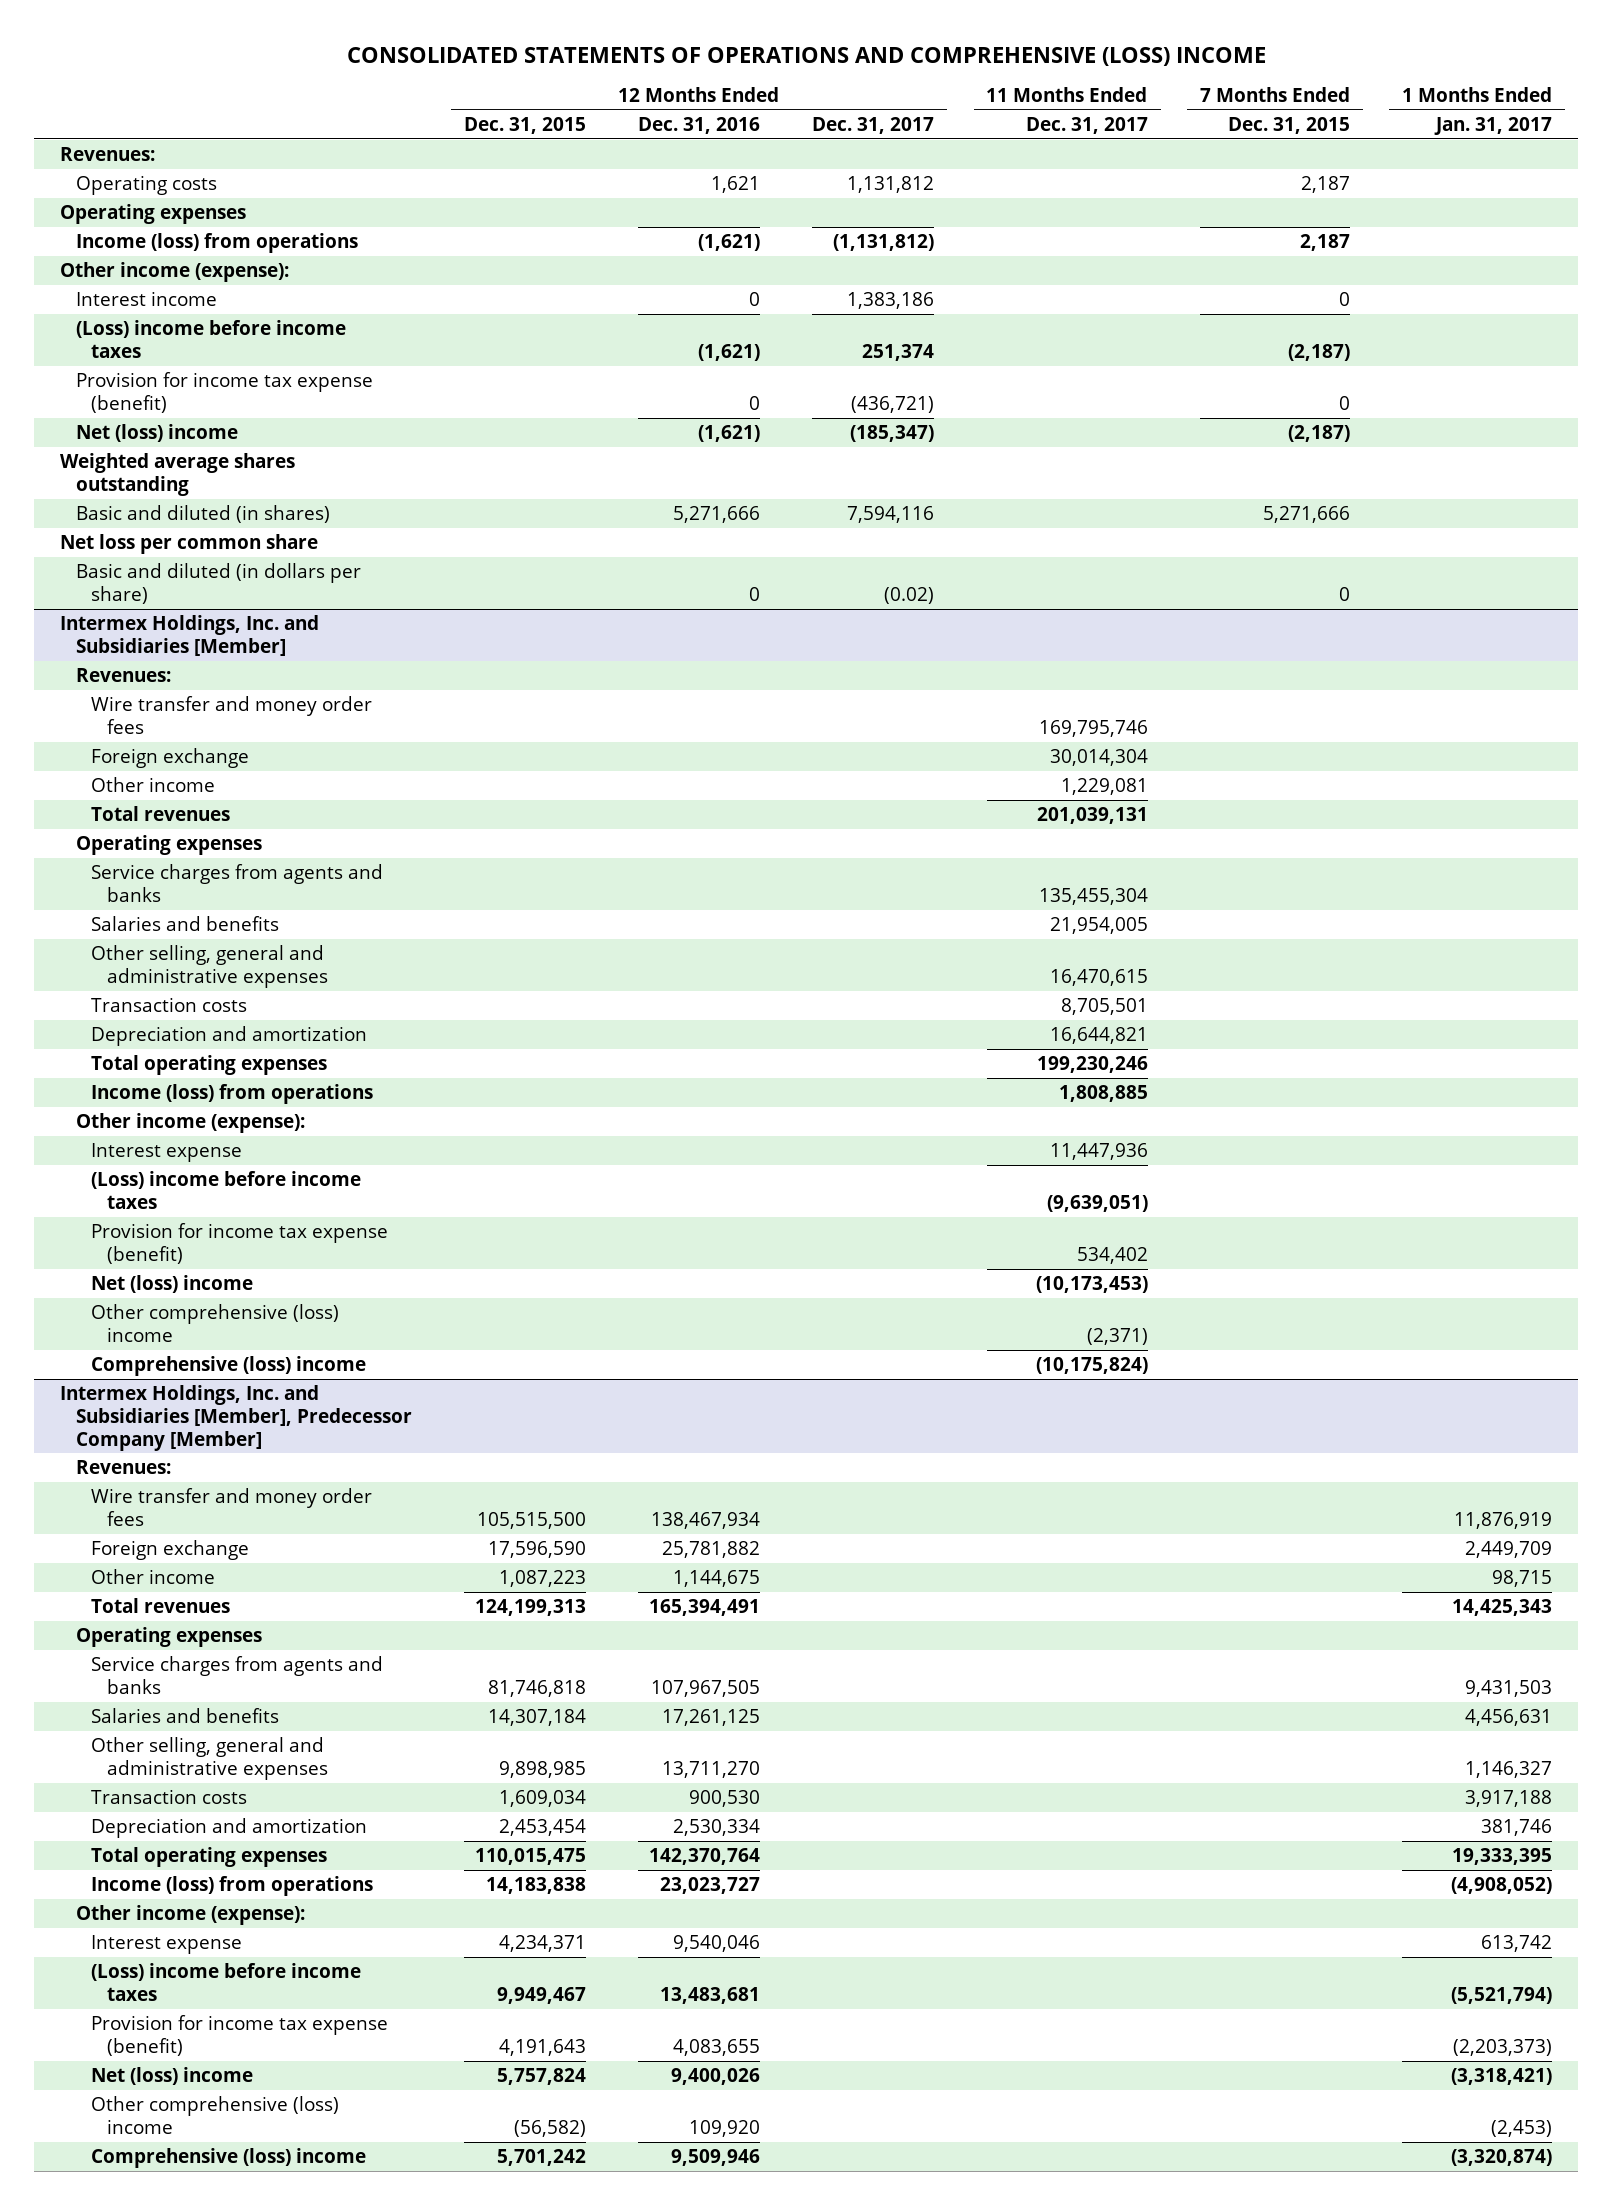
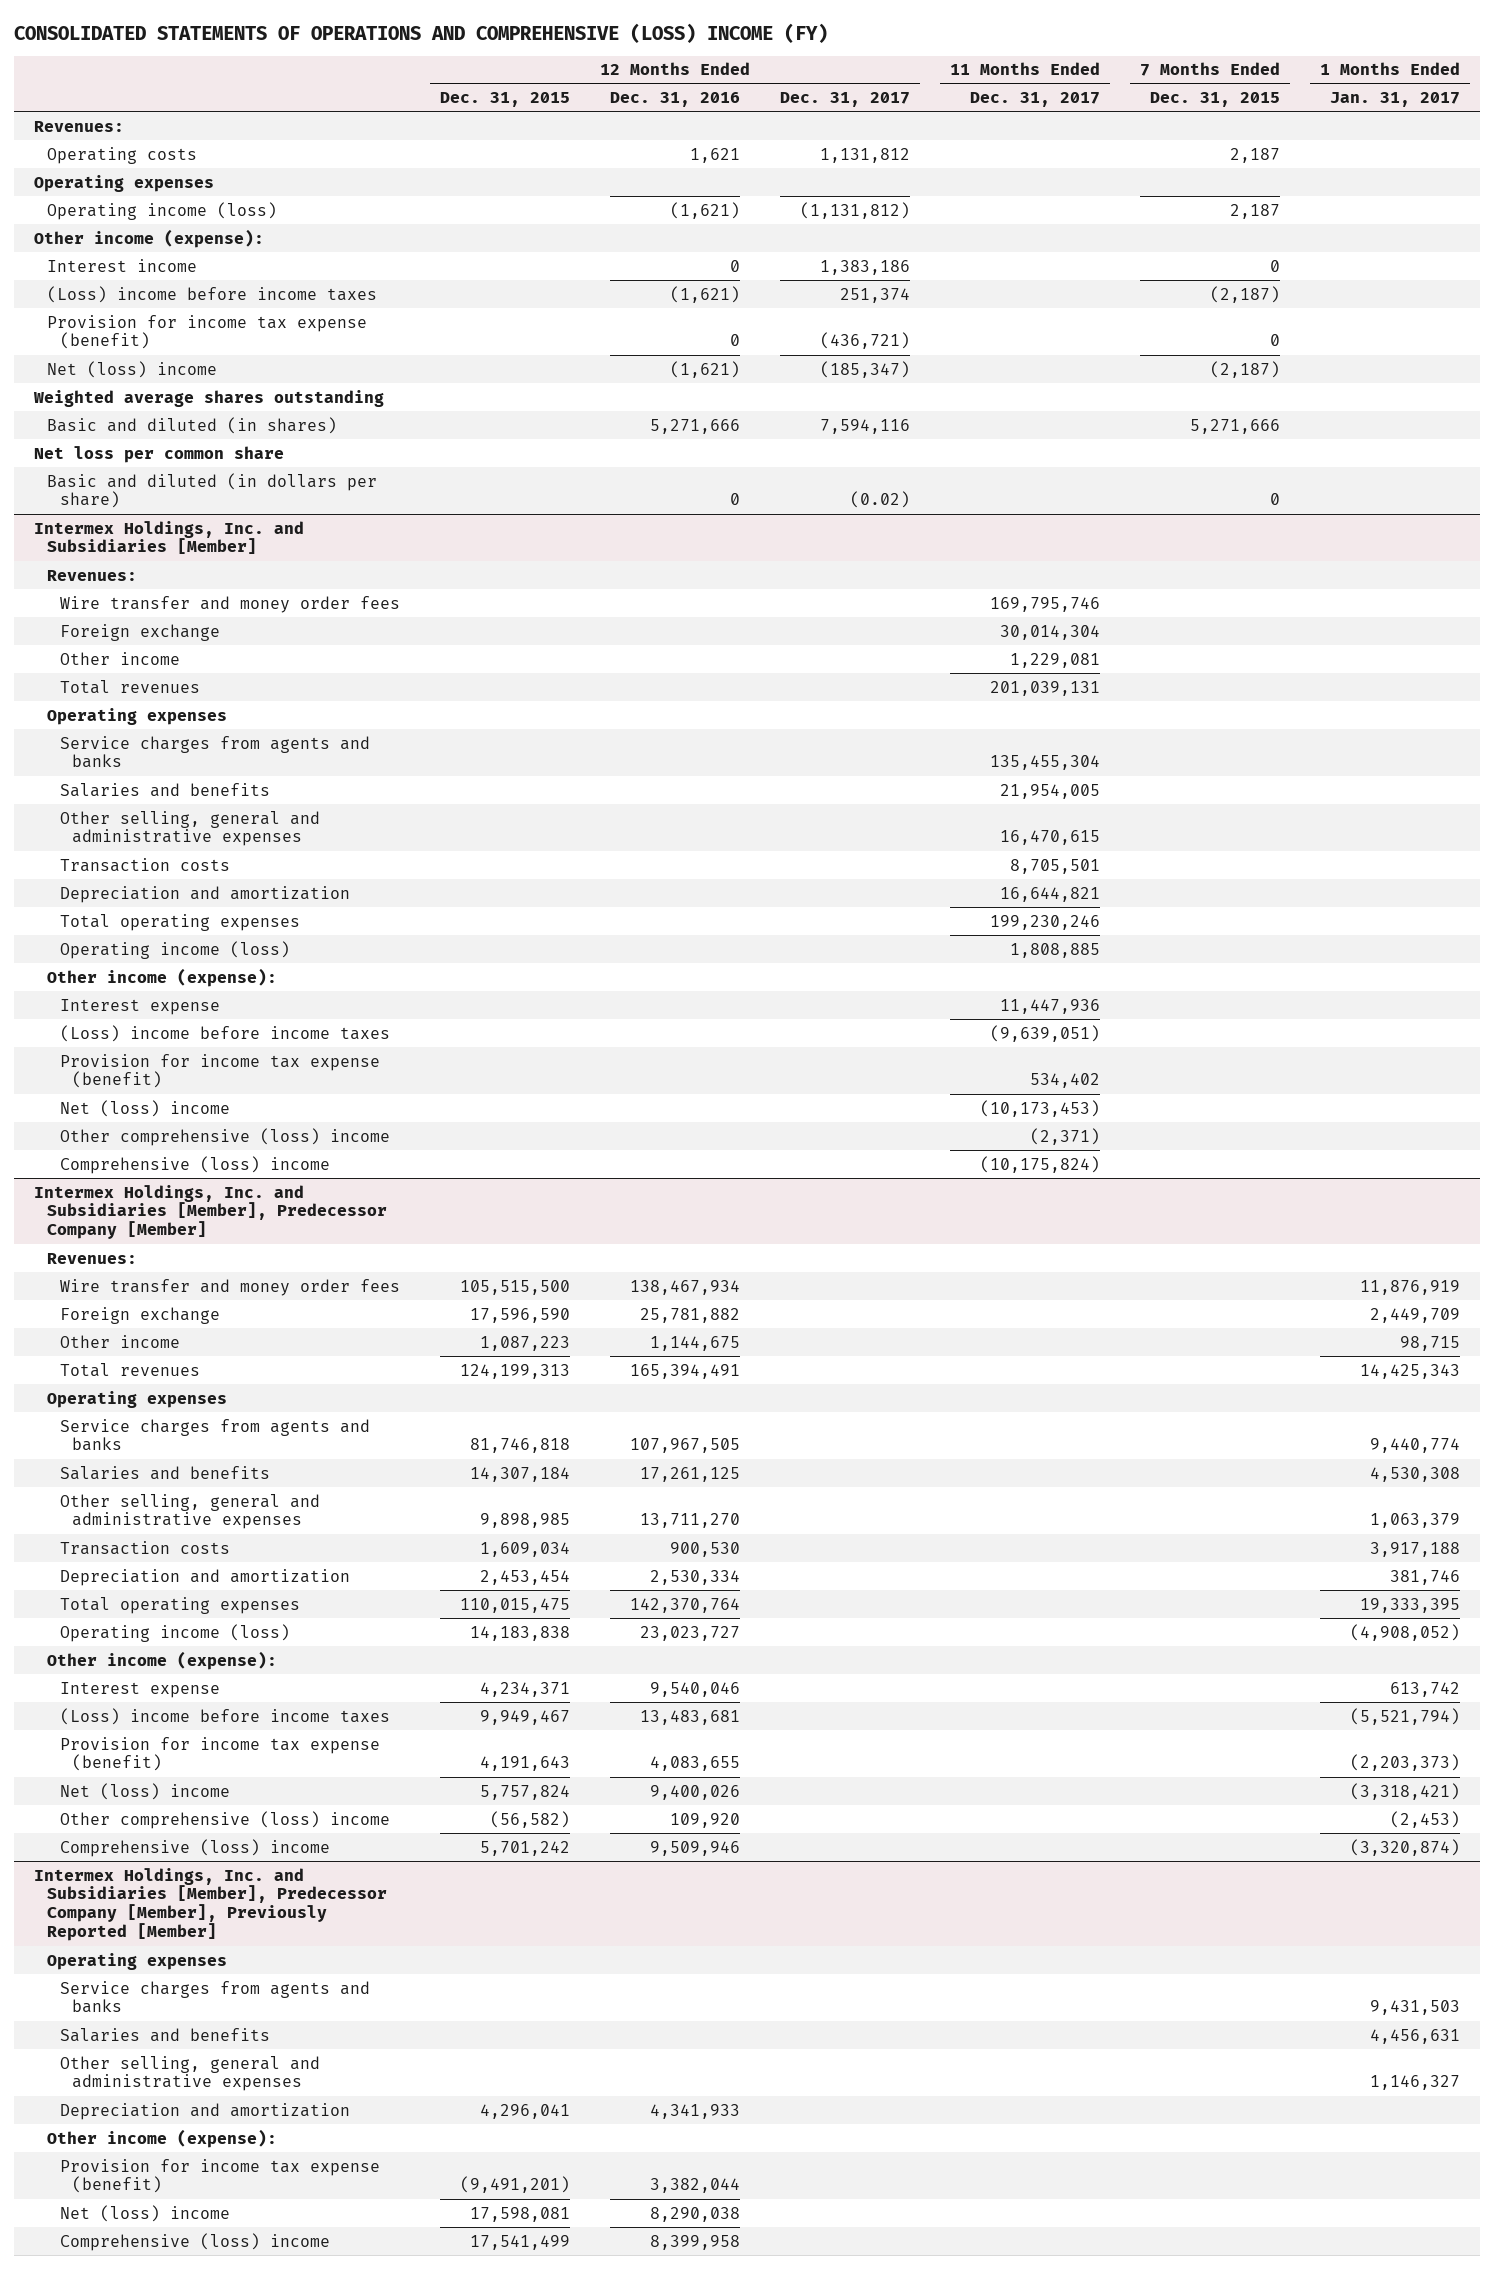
- CONSOLIDATED STATEMENTS OF OPERATIONS AND COMPREHENSIVE (LOSS) INCOME
+ CONSOLIDATED STATEMENTS OF OPERATIONS AND COMPREHENSIVE (LOSS) INCOME (FY)
- Income (loss) from operations | | (1,621) | (1,131,812) | | 2,187 |
+ Operating income (loss) | | (1,621) | (1,131,812) | | 2,187 |
@ Intermex Holdings, Inc. and Subsidiaries [Member]
- Income (loss) from operations | | | | 1,808,885 | |
+ Operating income (loss) | | | | 1,808,885 | |
@ Intermex Holdings, Inc. and Subsidiaries [Member], Predecessor Company [Member]
- Service charges from agents and banks | 81,746,818 | 107,967,505 | | | | 9,431,503
- Salaries and benefits | 14,307,184 | 17,261,125 | | | | 4,456,631
- Other selling, general and administrative expenses | 9,898,985 | 13,711,270 | | | | 1,146,327
+ Service charges from agents and banks | 81,746,818 | 107,967,505 | | | | 9,440,774
+ Salaries and benefits | 14,307,184 | 17,261,125 | | | | 4,530,308
+ Other selling, general and administrative expenses | 9,898,985 | 13,711,270 | | | | 1,063,379
- Income (loss) from operations | 14,183,838 | 23,023,727 | | | | (4,908,052)
+ Operating income (loss) | 14,183,838 | 23,023,727 | | | | (4,908,052)
+ Intermex Holdings, Inc. and Subsidiaries [Member], Predecessor Company [Member], Previously Reported [Member]
+ Operating expenses
+ Service charges from agents and banks | | | | | | 9,431,503
+ Salaries and benefits | | | | | | 4,456,631
+ Other selling, general and administrative expenses | | | | | | 1,146,327
+ Depreciation and amortization | 4,296,041 | 4,341,933 | | | |
+ Other income (expense):
+ Provision for income tax expense (benefit) | (9,491,201) | 3,382,044 | | | |
+ Net (loss) income | 17,598,081 | 8,290,038 | | | |
+ Comprehensive (loss) income | 17,541,499 | 8,399,958 | | | |

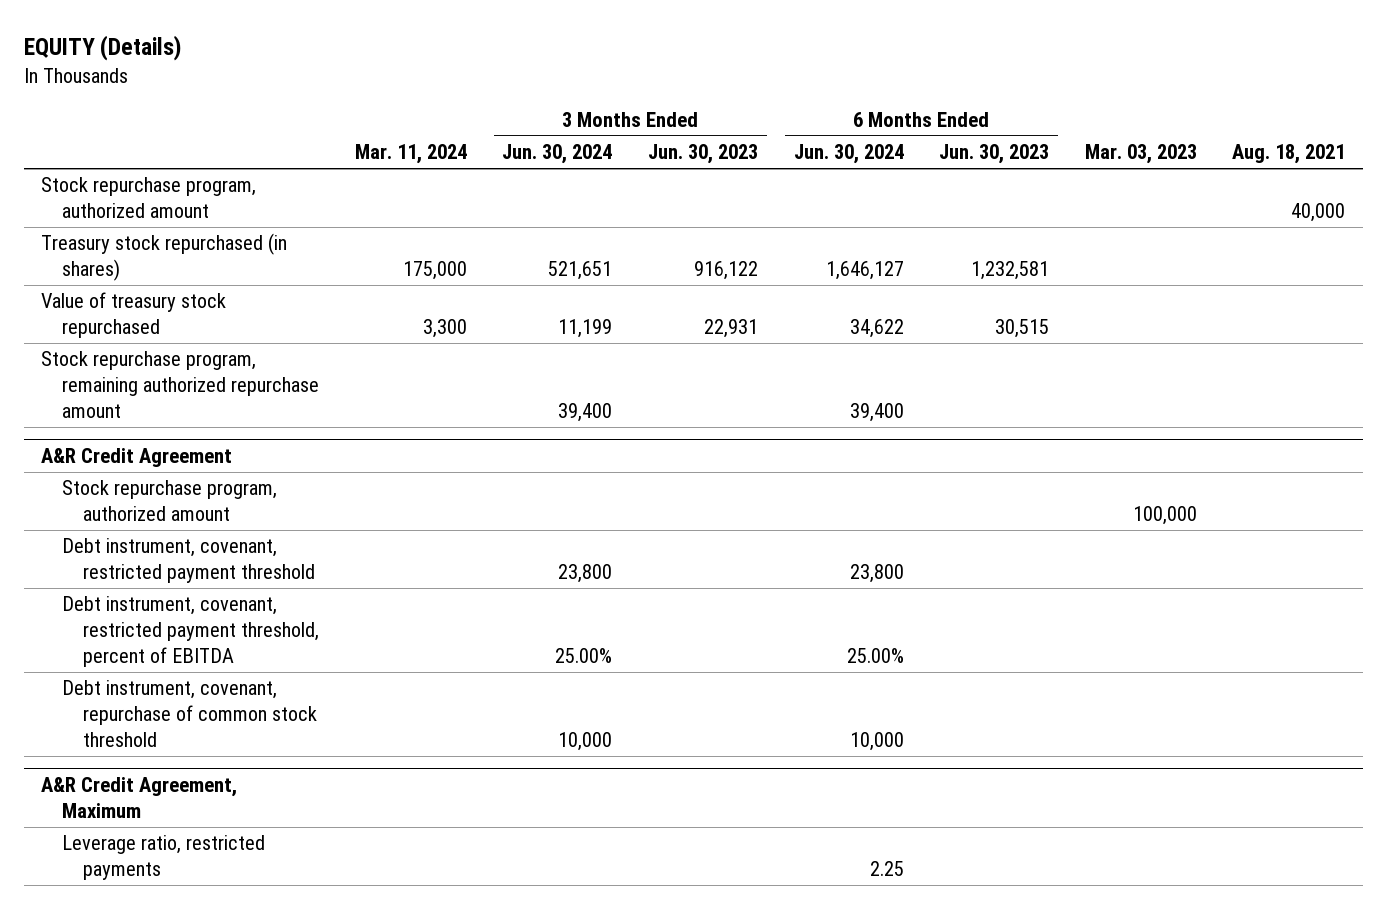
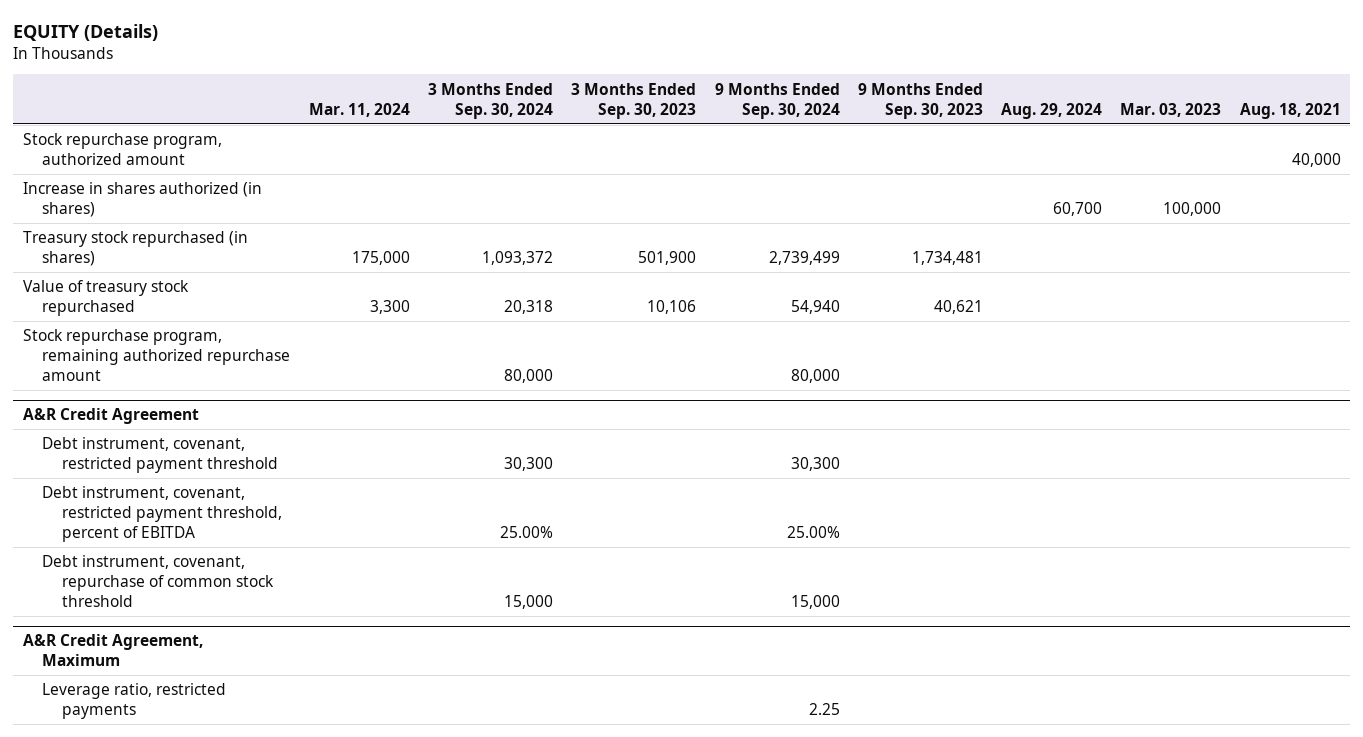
- | Mar. 11, 2024 | 3 Months Ended Jun. 30, 2024 | 3 Months Ended Jun. 30, 2023 | 6 Months Ended Jun. 30, 2024 | 6 Months Ended Jun. 30, 2023 | Mar. 03, 2023 | Aug. 18, 2021
+ | Mar. 11, 2024 | 3 Months Ended Sep. 30, 2024 | 3 Months Ended Sep. 30, 2023 | 9 Months Ended Sep. 30, 2024 | 9 Months Ended Sep. 30, 2023 | Aug. 29, 2024 | Mar. 03, 2023 | Aug. 18, 2021
+ Increase in shares authorized (in shares) | | | | | | 60,700 | 100,000 |
@ A&R Credit Agreement
- Stock repurchase program, authorized amount | | | | | | 100,000 |

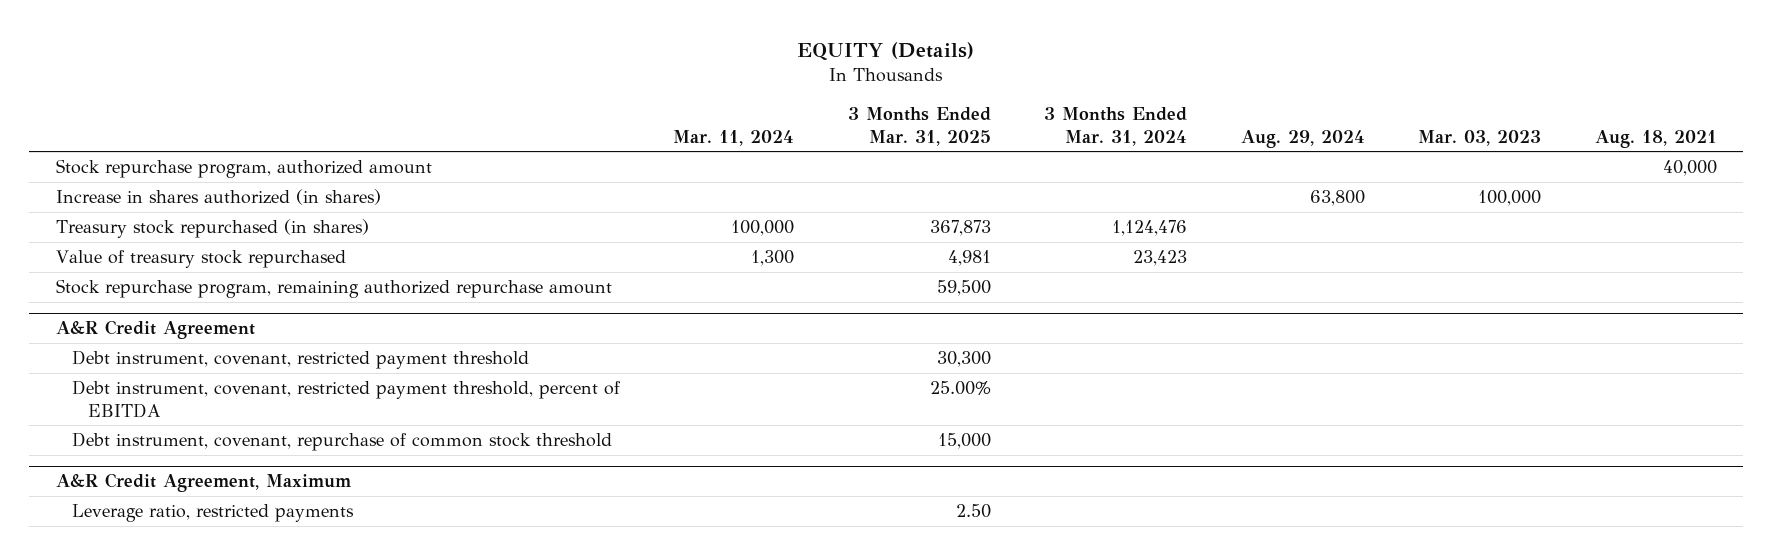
- | Mar. 11, 2024 | 3 Months Ended Sep. 30, 2024 | 3 Months Ended Sep. 30, 2023 | 9 Months Ended Sep. 30, 2024 | 9 Months Ended Sep. 30, 2023 | Aug. 29, 2024 | Mar. 03, 2023 | Aug. 18, 2021
+ | Mar. 11, 2024 | 3 Months Ended Mar. 31, 2025 | 3 Months Ended Mar. 31, 2024 | Aug. 29, 2024 | Mar. 03, 2023 | Aug. 18, 2021
- Increase in shares authorized (in shares) | | | | | | 60,700 | 100,000 |
- Treasury stock repurchased (in shares) | 175,000 | 1,093,372 | 501,900 | 2,739,499 | 1,734,481 | | |
- Value of treasury stock repurchased | 3,300 | 20,318 | 10,106 | 54,940 | 40,621 | | |
+ Increase in shares authorized (in shares) | | | | 63,800 | 100,000 |
+ Treasury stock repurchased (in shares) | 100,000 | 367,873 | 1,124,476 | | |
+ Value of treasury stock repurchased | 1,300 | 4,981 | 23,423 | | |

